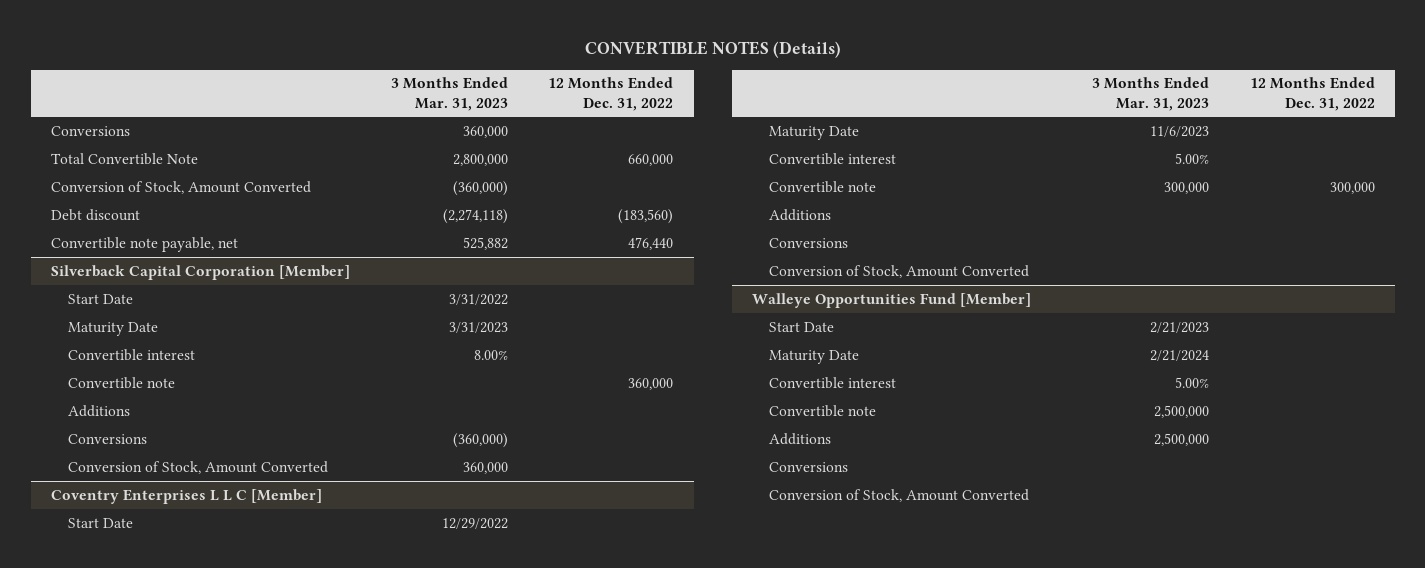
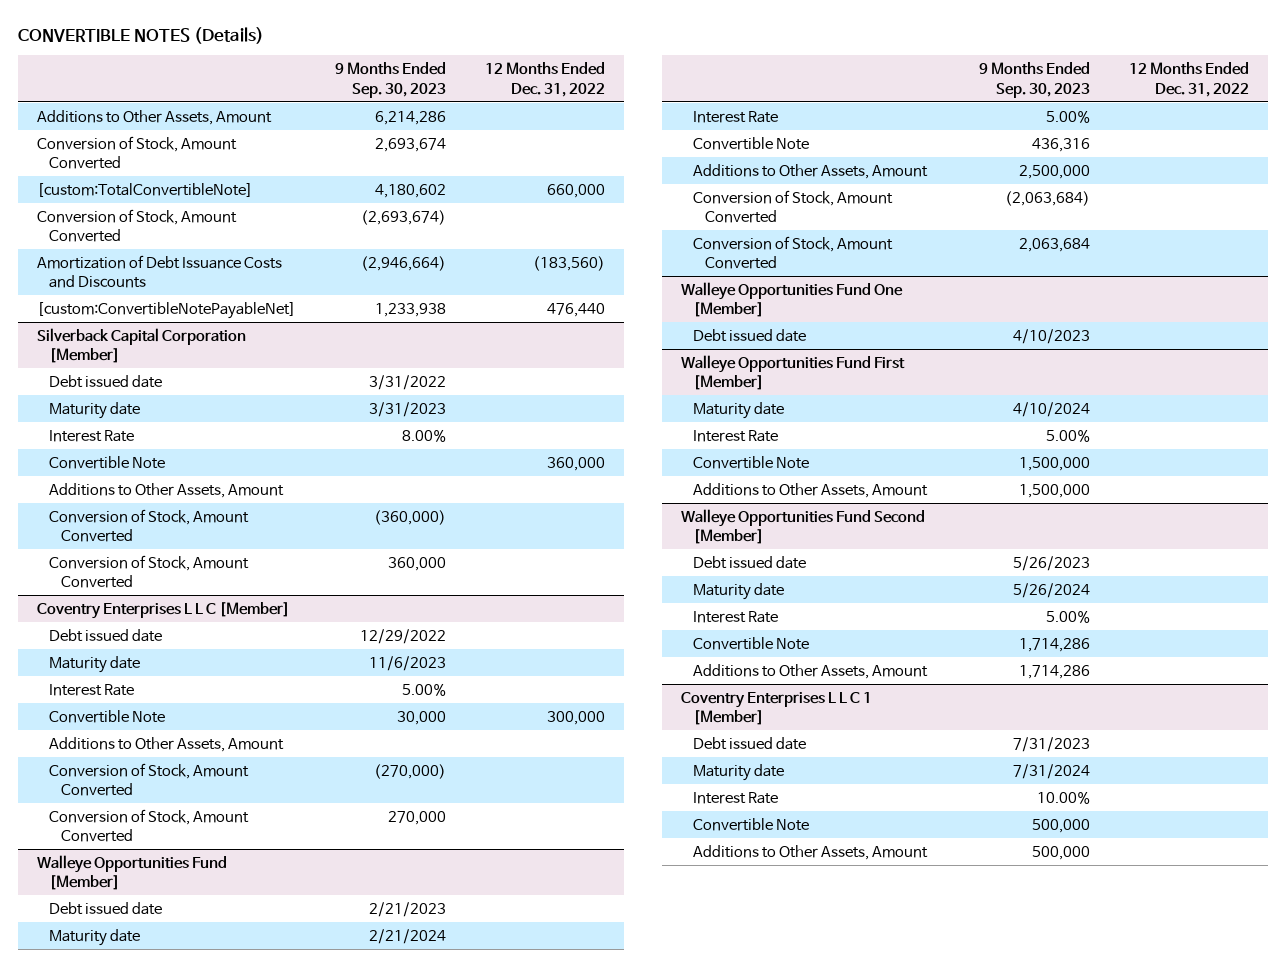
- | 3 Months Ended Mar. 31, 2023 | 12 Months Ended Dec. 31, 2022
+ | 9 Months Ended Sep. 30, 2023 | 12 Months Ended Dec. 31, 2022
- Conversions | 360,000 |
- Total Convertible Note | 2,800,000 | 660,000
+ Additions to Other Assets, Amount | 6,214,286 |
- Debt discount | (2,274,118) | (183,560)
- Convertible note payable, net | 525,882 | 476,440
+ [custom:TotalConvertibleNote] | 4,180,602 | 660,000
+ Conversion of Stock, Amount Converted | (2,693,674) |
+ Amortization of Debt Issuance Costs and Discounts | (2,946,664) | (183,560)
+ [custom:ConvertibleNotePayableNet] | 1,233,938 | 476,440
@ Silverback Capital Corporation [Member]
- Start Date | 3/31/2022 |
- Maturity Date | 3/31/2023 |
- Convertible interest | 8.00% |
- Convertible note | | 360,000
- Additions
- Conversions | (360,000) |
+ Debt issued date | 3/31/2022 |
+ Maturity date | 3/31/2023 |
+ Interest Rate | 8.00% |
+ Convertible Note | | 360,000
+ Additions to Other Assets, Amount
+ Conversion of Stock, Amount Converted | 360,000 |
@ Coventry Enterprises L L C [Member]
- Start Date | 12/29/2022 |
- Maturity Date | 11/6/2023 |
- Convertible interest | 5.00% |
- Convertible note | 300,000 | 300,000
- Additions
- Conversions
+ Debt issued date | 12/29/2022 |
+ Maturity date | 11/6/2023 |
+ Interest Rate | 5.00% |
+ Convertible Note | 30,000 | 300,000
+ Additions to Other Assets, Amount
+ Conversion of Stock, Amount Converted | 270,000 |
@ Walleye Opportunities Fund [Member]
- Start Date | 2/21/2023 |
- Maturity Date | 2/21/2024 |
- Convertible interest | 5.00% |
- Convertible note | 2,500,000 |
- Additions | 2,500,000 |
- Conversions
+ Debt issued date | 2/21/2023 |
+ Maturity date | 2/21/2024 |
+ Interest Rate | 5.00% |
+ Convertible Note | 436,316 |
+ Additions to Other Assets, Amount | 2,500,000 |
+ Conversion of Stock, Amount Converted | 2,063,684 |
+ Walleye Opportunities Fund One [Member]
+ Debt issued date | 4/10/2023 |
+ Walleye Opportunities Fund First [Member]
+ Maturity date | 4/10/2024 |
+ Interest Rate | 5.00% |
+ Convertible Note | 1,500,000 |
+ Additions to Other Assets, Amount | 1,500,000 |
+ Walleye Opportunities Fund Second [Member]
+ Debt issued date | 5/26/2023 |
+ Maturity date | 5/26/2024 |
+ Interest Rate | 5.00% |
+ Convertible Note | 1,714,286 |
+ Additions to Other Assets, Amount | 1,714,286 |
+ Coventry Enterprises L L C 1 [Member]
+ Debt issued date | 7/31/2023 |
+ Maturity date | 7/31/2024 |
+ Interest Rate | 10.00% |
+ Convertible Note | 500,000 |
+ Additions to Other Assets, Amount | 500,000 |

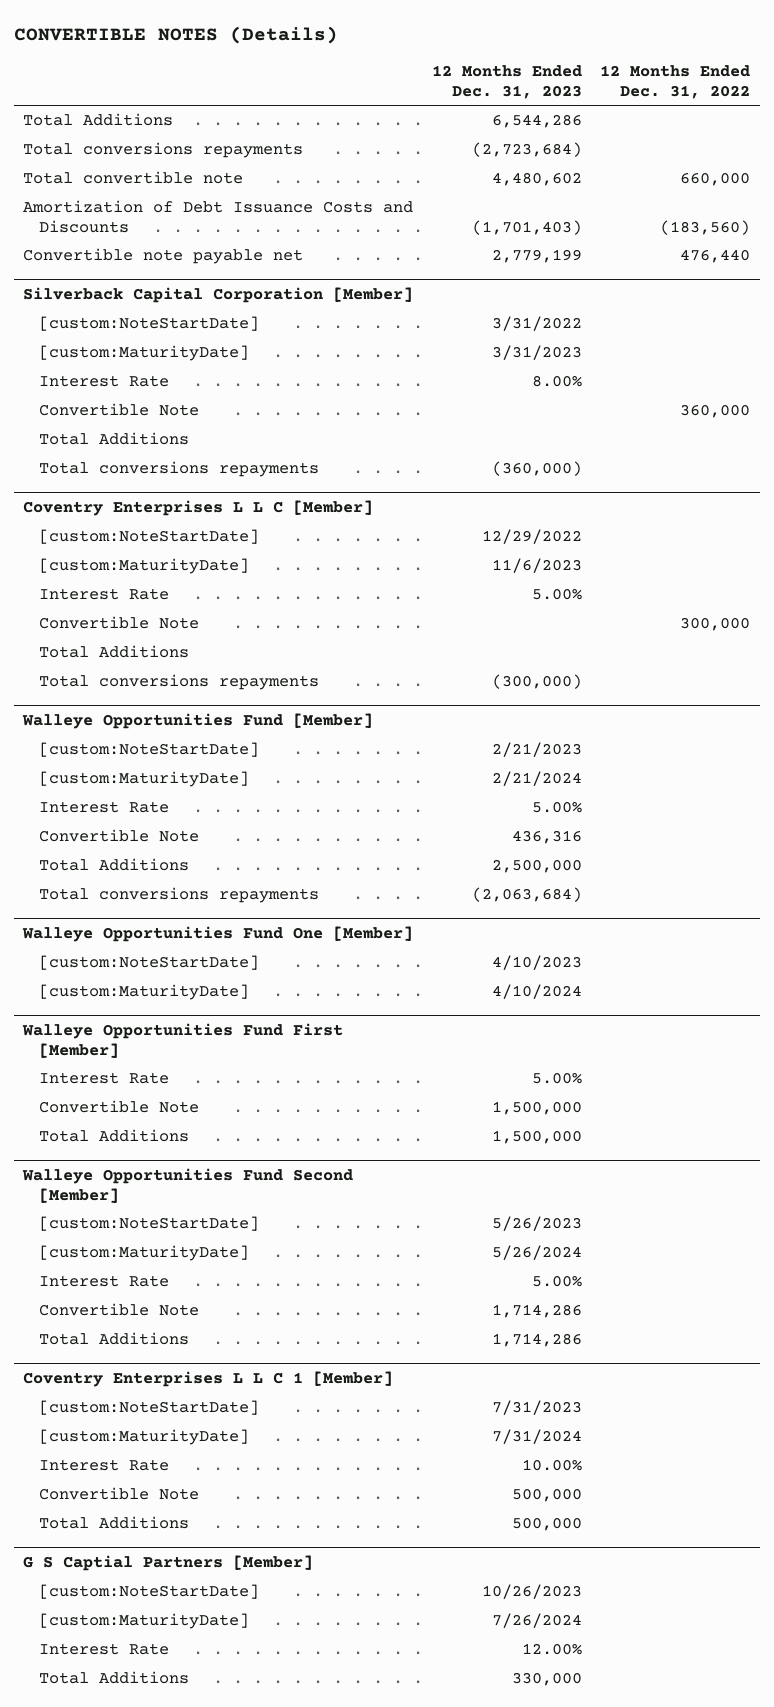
- | 9 Months Ended Sep. 30, 2023 | 12 Months Ended Dec. 31, 2022
+ | 12 Months Ended Dec. 31, 2023 | 12 Months Ended Dec. 31, 2022
- Additions to Other Assets, Amount | 6,214,286 |
- Conversion of Stock, Amount Converted | 2,693,674 |
- [custom:TotalConvertibleNote] | 4,180,602 | 660,000
- Conversion of Stock, Amount Converted | (2,693,674) |
+ Total Additions | 6,544,286 |
+ Total conversions repayments | (2,723,684) |
+ Total convertible note | 4,480,602 | 660,000
- [custom:ConvertibleNotePayableNet] | 1,233,938 | 476,440
+ Convertible note payable net | 2,779,199 | 476,440
@ Silverback Capital Corporation [Member]
- Debt issued date | 3/31/2022 |
- Maturity date | 3/31/2023 |
+ [custom:NoteStartDate] | 3/31/2022 |
+ [custom:MaturityDate] | 3/31/2023 |
- Additions to Other Assets, Amount
- Conversion of Stock, Amount Converted | (360,000) |
- Conversion of Stock, Amount Converted | 360,000 |
+ Total Additions
+ Total conversions repayments | (360,000) |
@ Coventry Enterprises L L C [Member]
- Debt issued date | 12/29/2022 |
- Maturity date | 11/6/2023 |
+ [custom:NoteStartDate] | 12/29/2022 |
+ [custom:MaturityDate] | 11/6/2023 |
- Additions to Other Assets, Amount
- Conversion of Stock, Amount Converted | (270,000) |
- Conversion of Stock, Amount Converted | 270,000 |
+ Total Additions
+ Total conversions repayments | (300,000) |
@ Walleye Opportunities Fund [Member]
- Debt issued date | 2/21/2023 |
- Maturity date | 2/21/2024 |
+ [custom:NoteStartDate] | 2/21/2023 |
+ [custom:MaturityDate] | 2/21/2024 |
- Additions to Other Assets, Amount | 2,500,000 |
- Conversion of Stock, Amount Converted | (2,063,684) |
- Conversion of Stock, Amount Converted | 2,063,684 |
+ Total Additions | 2,500,000 |
+ Total conversions repayments | (2,063,684) |
@ Walleye Opportunities Fund One [Member]
- Debt issued date | 4/10/2023 |
+ [custom:NoteStartDate] | 4/10/2023 |
+ [custom:MaturityDate] | 4/10/2024 |
@ Walleye Opportunities Fund First [Member]
- Maturity date | 4/10/2024 |
- Additions to Other Assets, Amount | 1,500,000 |
+ Total Additions | 1,500,000 |
@ Walleye Opportunities Fund Second [Member]
- Debt issued date | 5/26/2023 |
- Maturity date | 5/26/2024 |
+ [custom:NoteStartDate] | 5/26/2023 |
+ [custom:MaturityDate] | 5/26/2024 |
- Additions to Other Assets, Amount | 1,714,286 |
+ Total Additions | 1,714,286 |
@ Coventry Enterprises L L C 1 [Member]
- Debt issued date | 7/31/2023 |
- Maturity date | 7/31/2024 |
+ [custom:NoteStartDate] | 7/31/2023 |
+ [custom:MaturityDate] | 7/31/2024 |
- Additions to Other Assets, Amount | 500,000 |
+ Total Additions | 500,000 |
+ G S Captial Partners [Member]
+ [custom:NoteStartDate] | 10/26/2023 |
+ [custom:MaturityDate] | 7/26/2024 |
+ Interest Rate | 12.00% |
+ Total Additions | 330,000 |

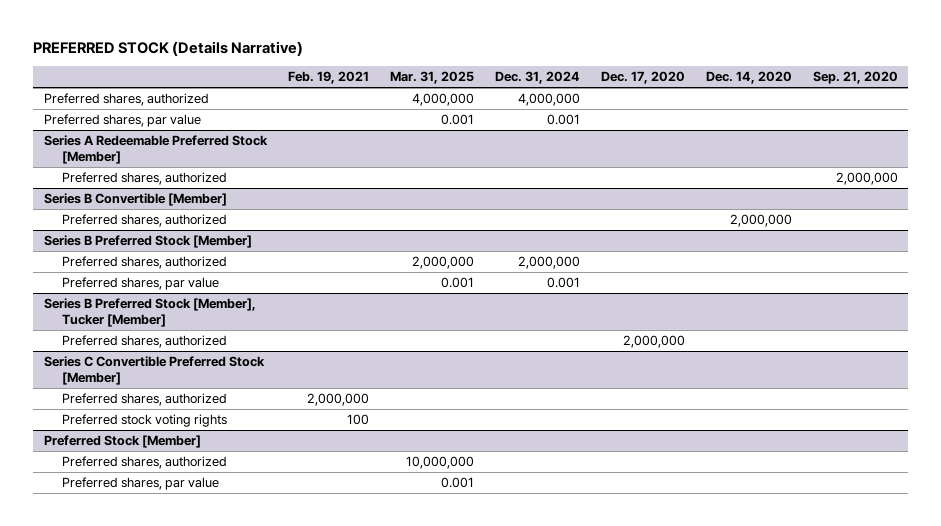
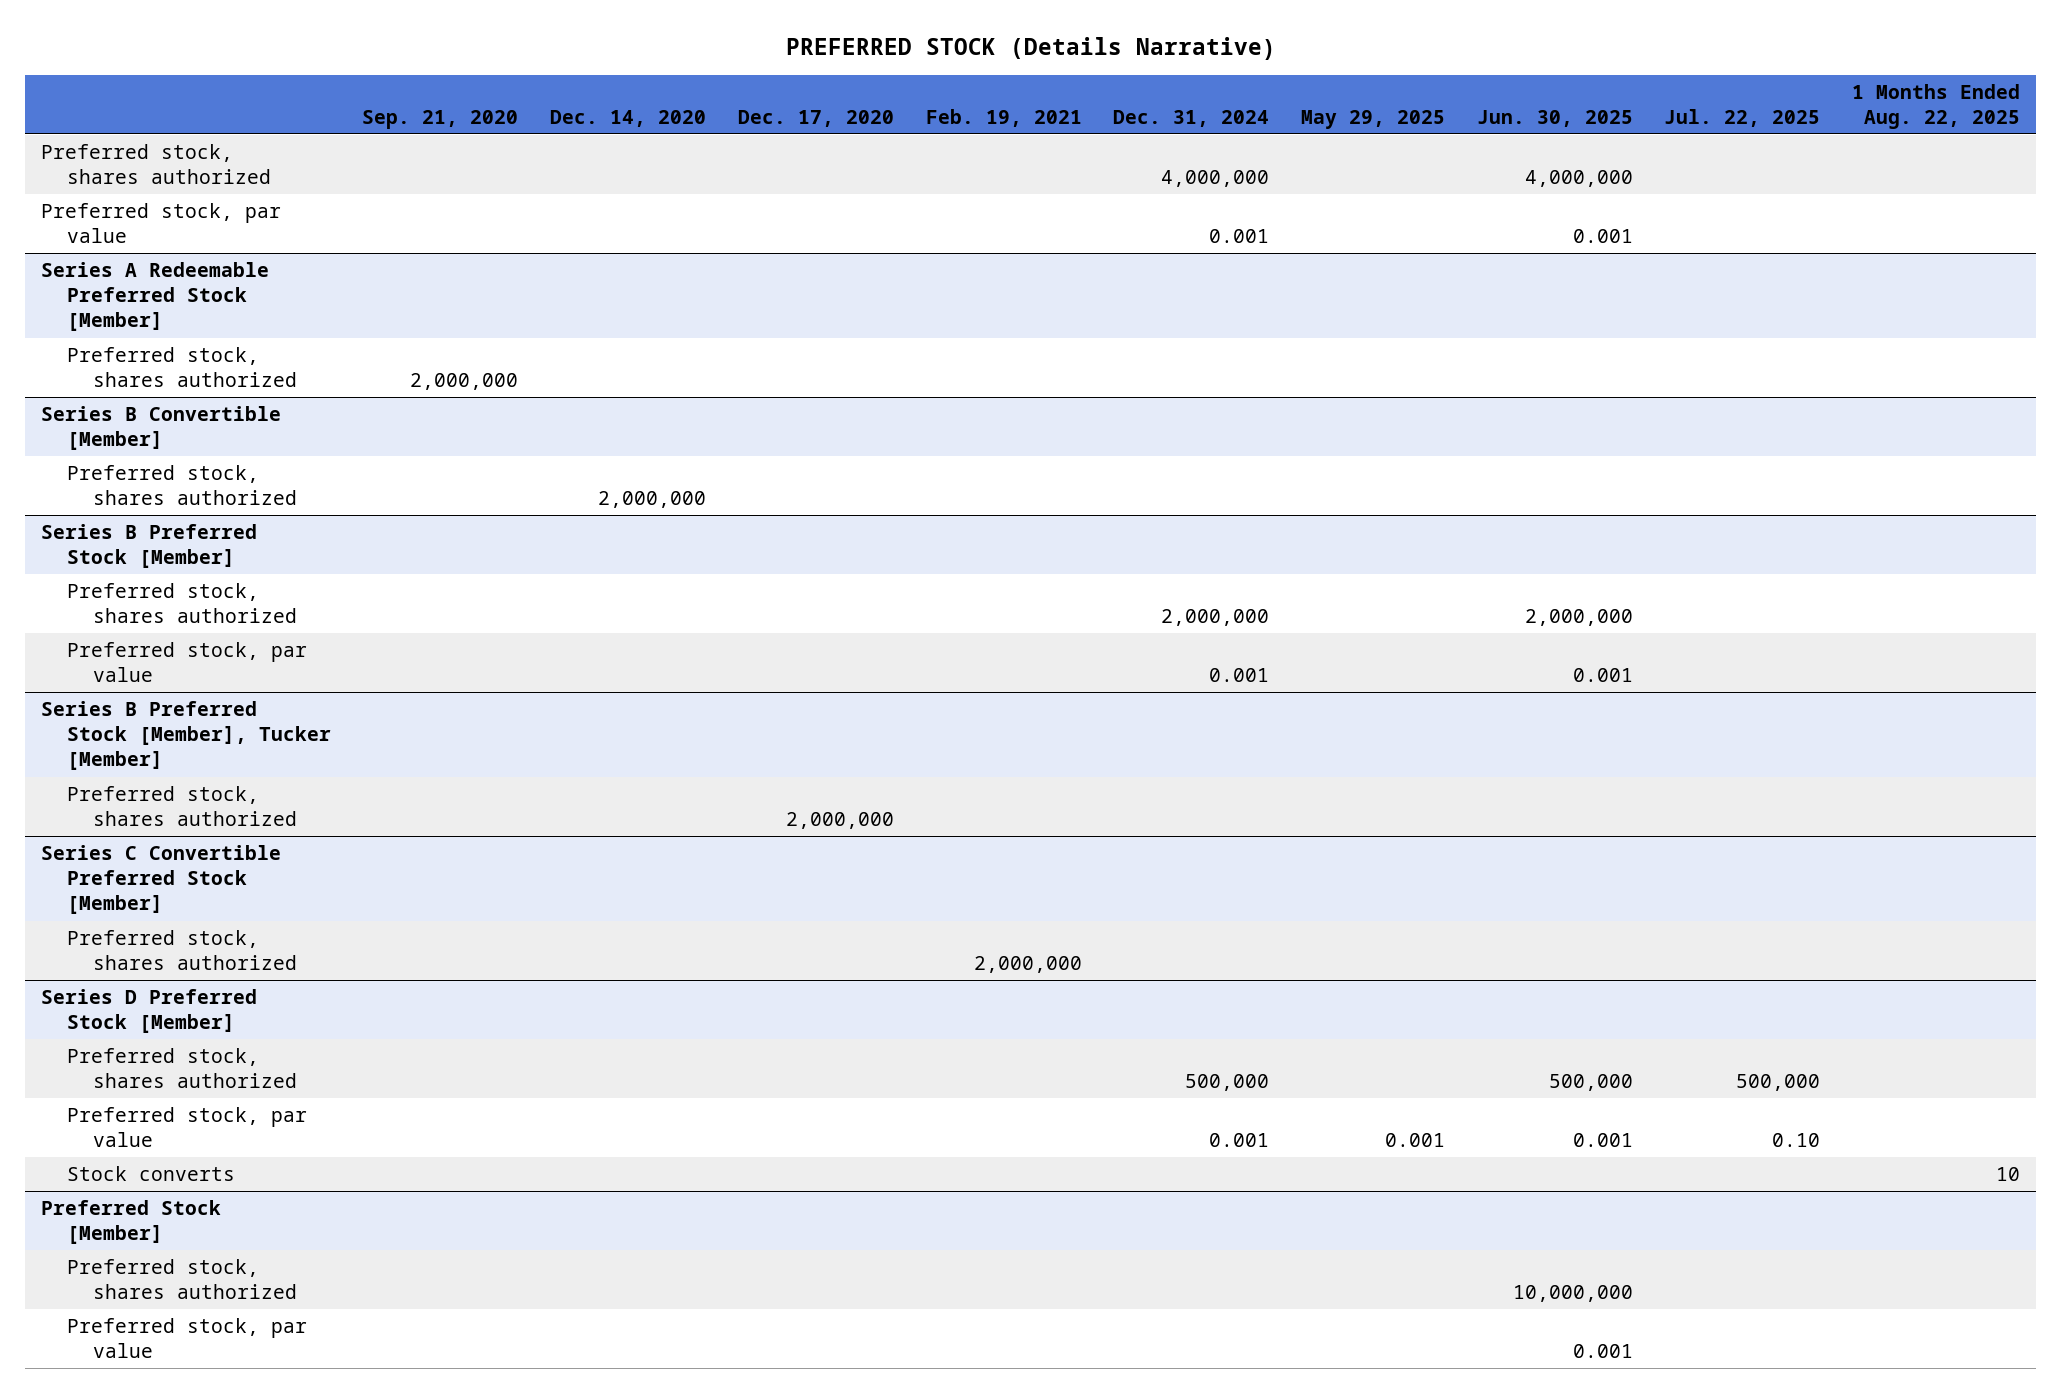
- | Feb. 19, 2021 | Mar. 31, 2025 | Dec. 31, 2024 | Dec. 17, 2020 | Dec. 14, 2020 | Sep. 21, 2020
+ | Sep. 21, 2020 | Dec. 14, 2020 | Dec. 17, 2020 | Feb. 19, 2021 | Dec. 31, 2024 | May 29, 2025 | Jun. 30, 2025 | Jul. 22, 2025 | 1 Months Ended Aug. 22, 2025
- Preferred shares, authorized | | 4,000,000 | 4,000,000 | | |
- Preferred shares, par value | | 0.001 | 0.001 | | |
+ Preferred stock, shares authorized | | | | | 4,000,000 | | 4,000,000 | |
+ Preferred stock, par value | | | | | 0.001 | | 0.001 | |
@ Series A Redeemable Preferred Stock [Member]
- Preferred shares, authorized | | | | | | 2,000,000
+ Preferred stock, shares authorized | 2,000,000 | | | | | | | |
@ Series B Convertible [Member]
- Preferred shares, authorized | | | | | 2,000,000 |
+ Preferred stock, shares authorized | | 2,000,000 | | | | | | |
@ Series B Preferred Stock [Member]
- Preferred shares, authorized | | 2,000,000 | 2,000,000 | | |
- Preferred shares, par value | | 0.001 | 0.001 | | |
+ Preferred stock, shares authorized | | | | | 2,000,000 | | 2,000,000 | |
+ Preferred stock, par value | | | | | 0.001 | | 0.001 | |
@ Series B Preferred Stock [Member], Tucker [Member]
- Preferred shares, authorized | | | | 2,000,000 | |
+ Preferred stock, shares authorized | | | 2,000,000 | | | | | |
@ Series C Convertible Preferred Stock [Member]
- Preferred shares, authorized | 2,000,000 | | | | |
- Preferred stock voting rights | 100 | | | | |
+ Preferred stock, shares authorized | | | | 2,000,000 | | | | |
+ Series D Preferred Stock [Member]
+ Preferred stock, shares authorized | | | | | 500,000 | | 500,000 | 500,000 |
+ Preferred stock, par value | | | | | 0.001 | 0.001 | 0.001 | 0.10 |
+ Stock converts | | | | | | | | | 10
@ Preferred Stock [Member]
- Preferred shares, authorized | | 10,000,000 | | | |
- Preferred shares, par value | | 0.001 | | | |
+ Preferred stock, shares authorized | | | | | | | 10,000,000 | |
+ Preferred stock, par value | | | | | | | 0.001 | |

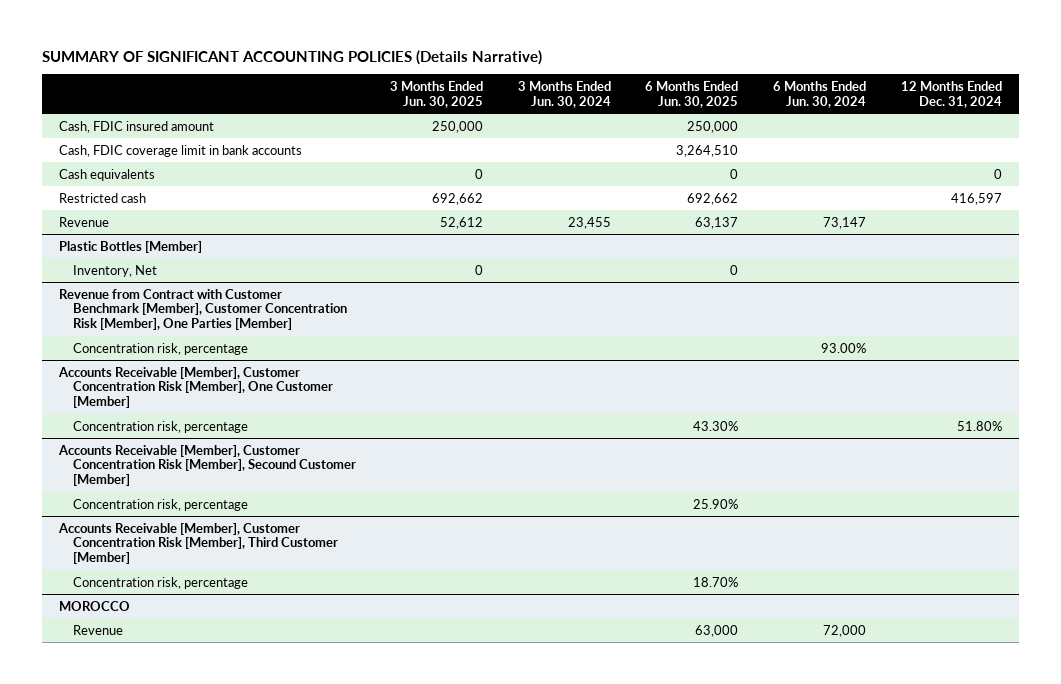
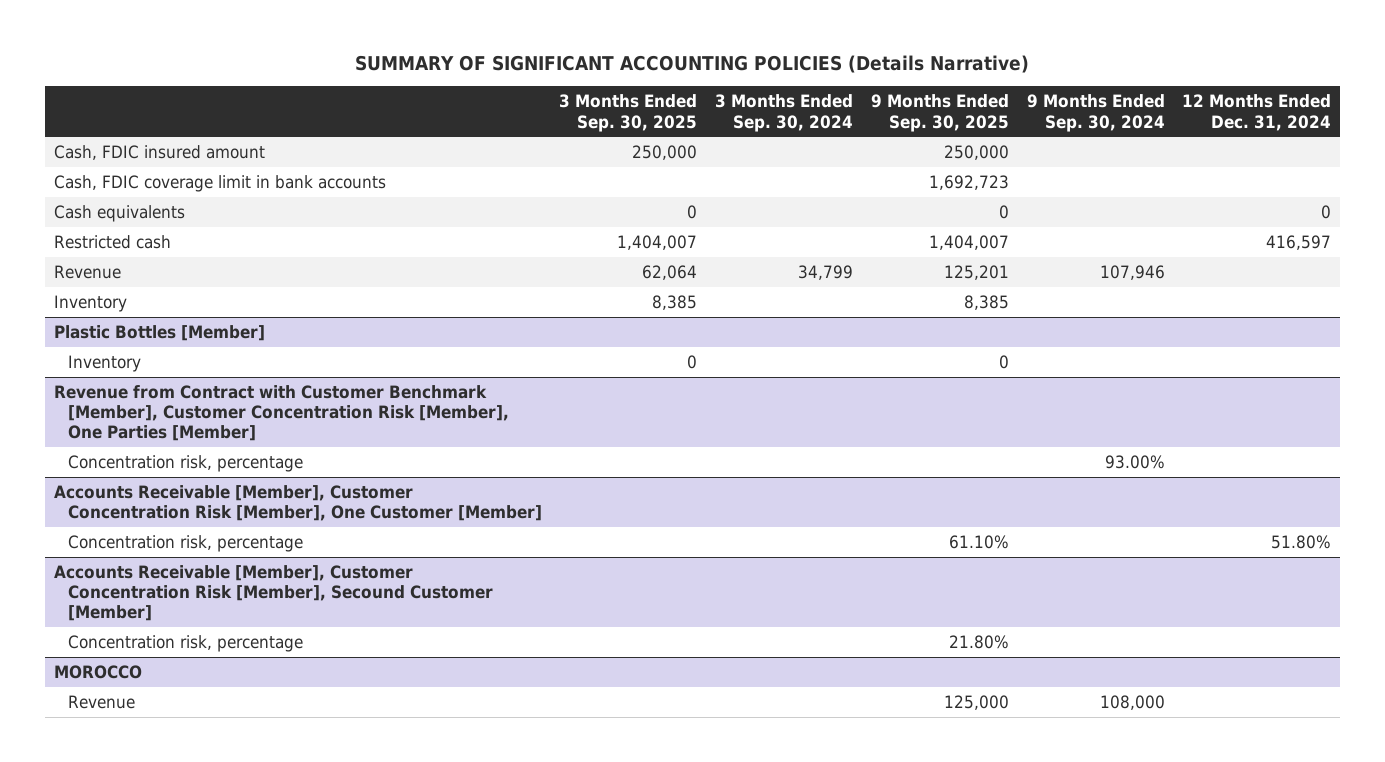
- | 3 Months Ended Jun. 30, 2025 | 3 Months Ended Jun. 30, 2024 | 6 Months Ended Jun. 30, 2025 | 6 Months Ended Jun. 30, 2024 | 12 Months Ended Dec. 31, 2024
+ | 3 Months Ended Sep. 30, 2025 | 3 Months Ended Sep. 30, 2024 | 9 Months Ended Sep. 30, 2025 | 9 Months Ended Sep. 30, 2024 | 12 Months Ended Dec. 31, 2024
+ Inventory | 8,385 | | 8,385 | |
@ Plastic Bottles [Member]
- Inventory, Net | 0 | | 0 | |
+ Inventory | 0 | | 0 | |
- Accounts Receivable [Member], Customer Concentration Risk [Member], Third Customer [Member]
- Concentration risk, percentage | | | 18.70% | |

